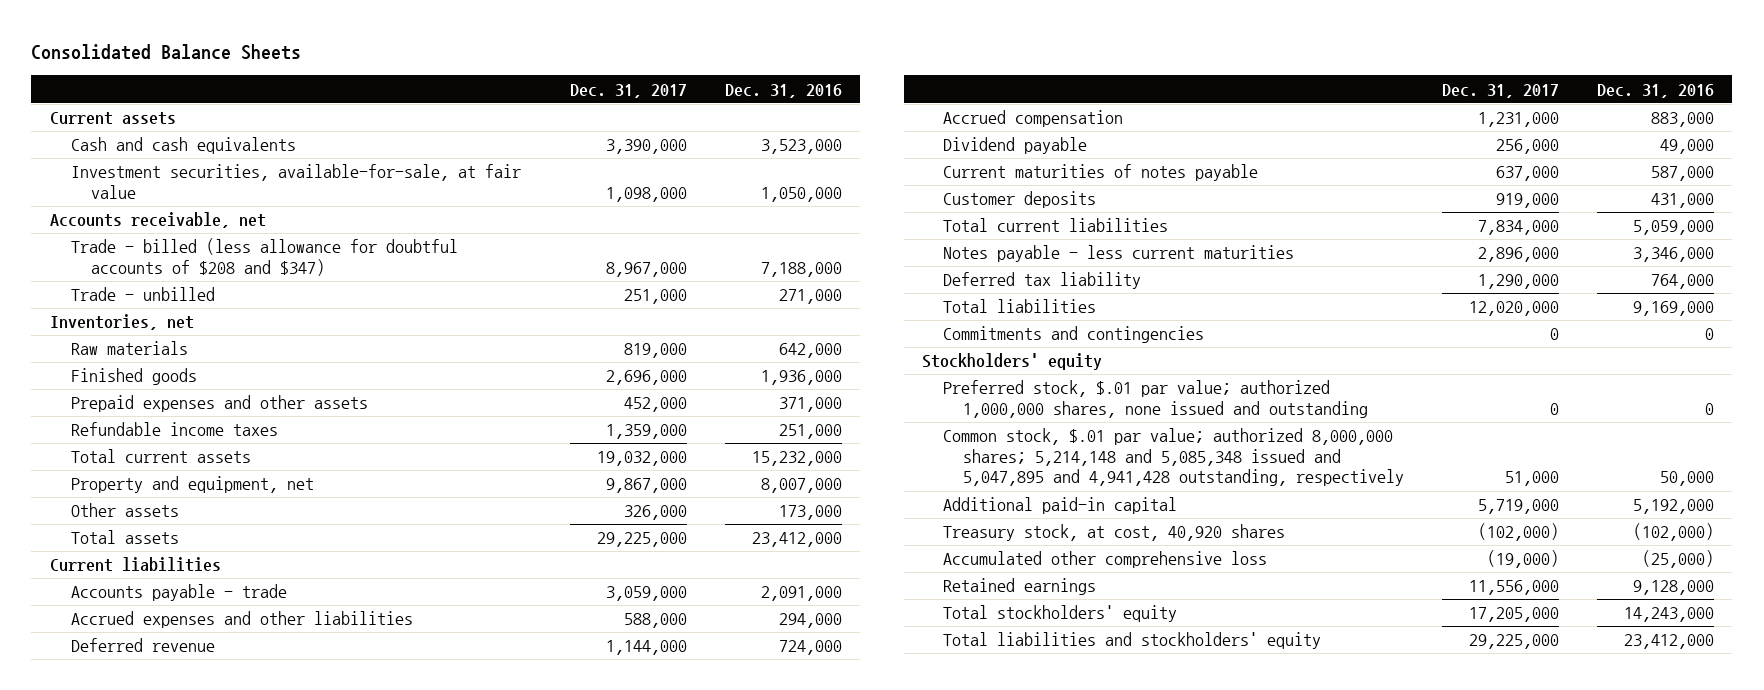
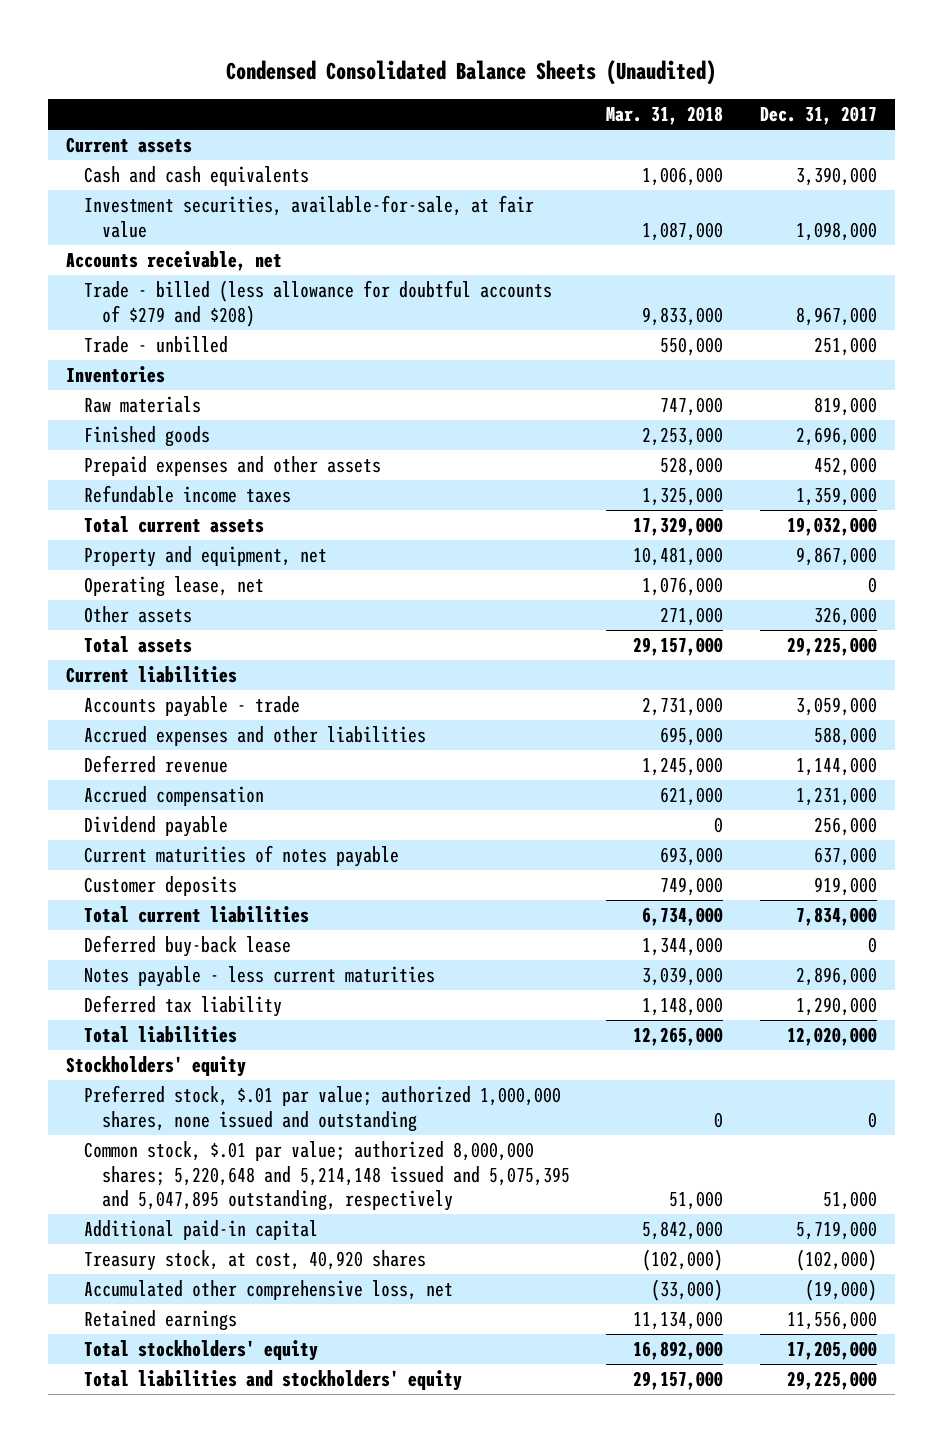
- Consolidated Balance Sheets
+ Condensed Consolidated Balance Sheets (Unaudited)
- | Dec. 31, 2017 | Dec. 31, 2016
+ | Mar. 31, 2018 | Dec. 31, 2017
- Trade - billed (less allowance for doubtful accounts of $208 and $347) | 8,967,000 | 7,188,000
+ Trade - billed (less allowance for doubtful accounts of $279 and $208) | 9,833,000 | 8,967,000
- Inventories, net
+ Inventories
+ Operating lease, net | 1,076,000 | 0
+ Deferred buy-back lease | 1,344,000 | 0
- Commitments and contingencies | 0 | 0
- Common stock, $.01 par value; authorized 8,000,000 shares; 5,214,148 and 5,085,348 issued and 5,047,895 and 4,941,428 outstanding, respectively | 51,000 | 50,000
+ Common stock, $.01 par value; authorized 8,000,000 shares; 5,220,648 and 5,214,148 issued and 5,075,395 and 5,047,895 outstanding, respectively | 51,000 | 51,000
- Accumulated other comprehensive loss | (19,000) | (25,000)
+ Accumulated other comprehensive loss, net | (33,000) | (19,000)

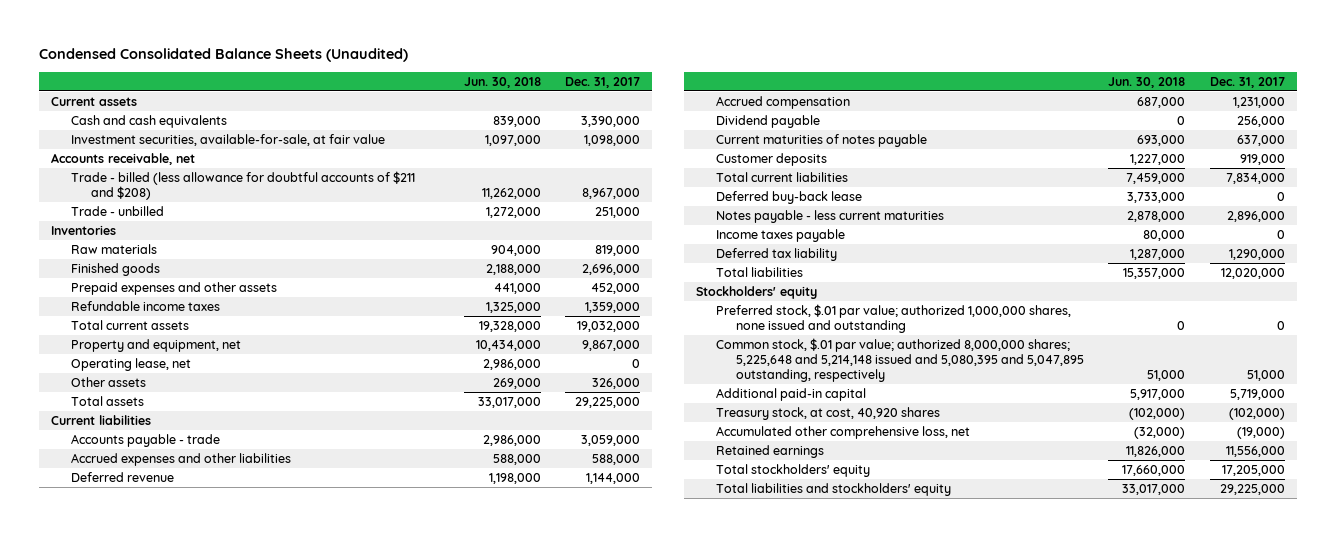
- | Mar. 31, 2018 | Dec. 31, 2017
+ | Jun. 30, 2018 | Dec. 31, 2017
- Trade - billed (less allowance for doubtful accounts of $279 and $208) | 9,833,000 | 8,967,000
+ Trade - billed (less allowance for doubtful accounts of $211 and $208) | 11,262,000 | 8,967,000
+ Income taxes payable | 80,000 | 0
- Common stock, $.01 par value; authorized 8,000,000 shares; 5,220,648 and 5,214,148 issued and 5,075,395 and 5,047,895 outstanding, respectively | 51,000 | 51,000
+ Common stock, $.01 par value; authorized 8,000,000 shares; 5,225,648 and 5,214,148 issued and 5,080,395 and 5,047,895 outstanding, respectively | 51,000 | 51,000

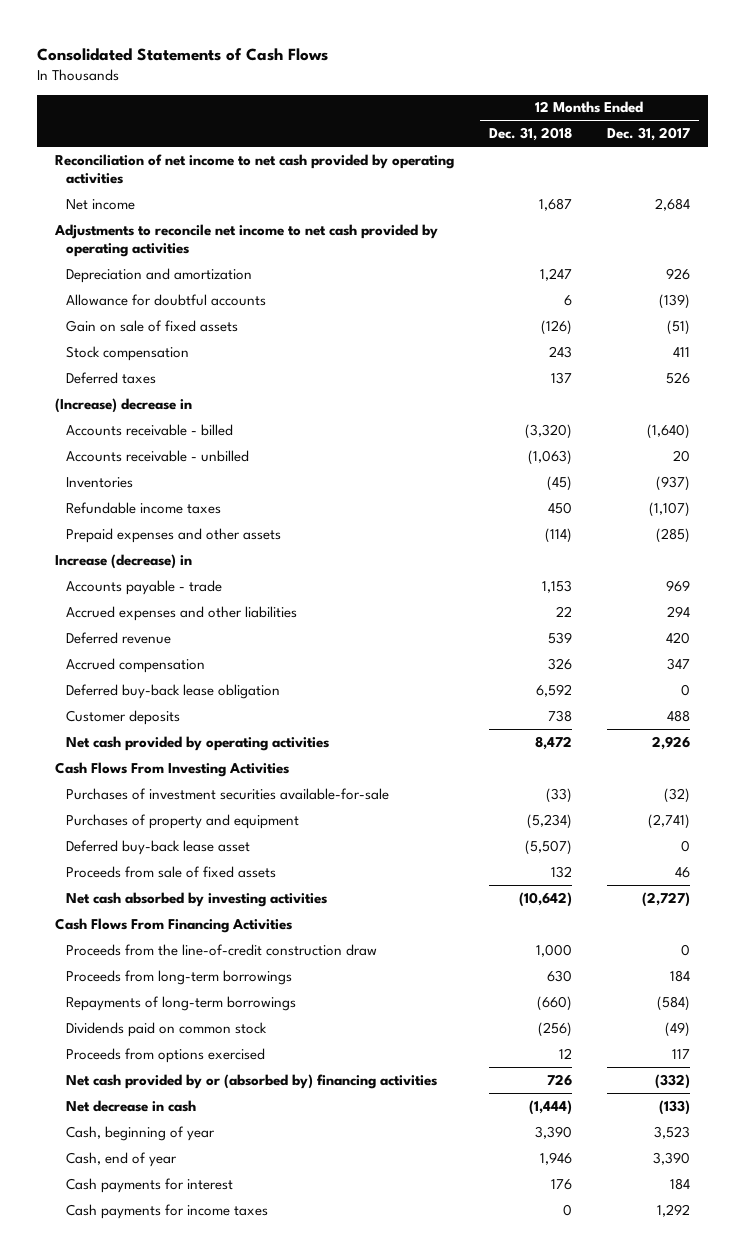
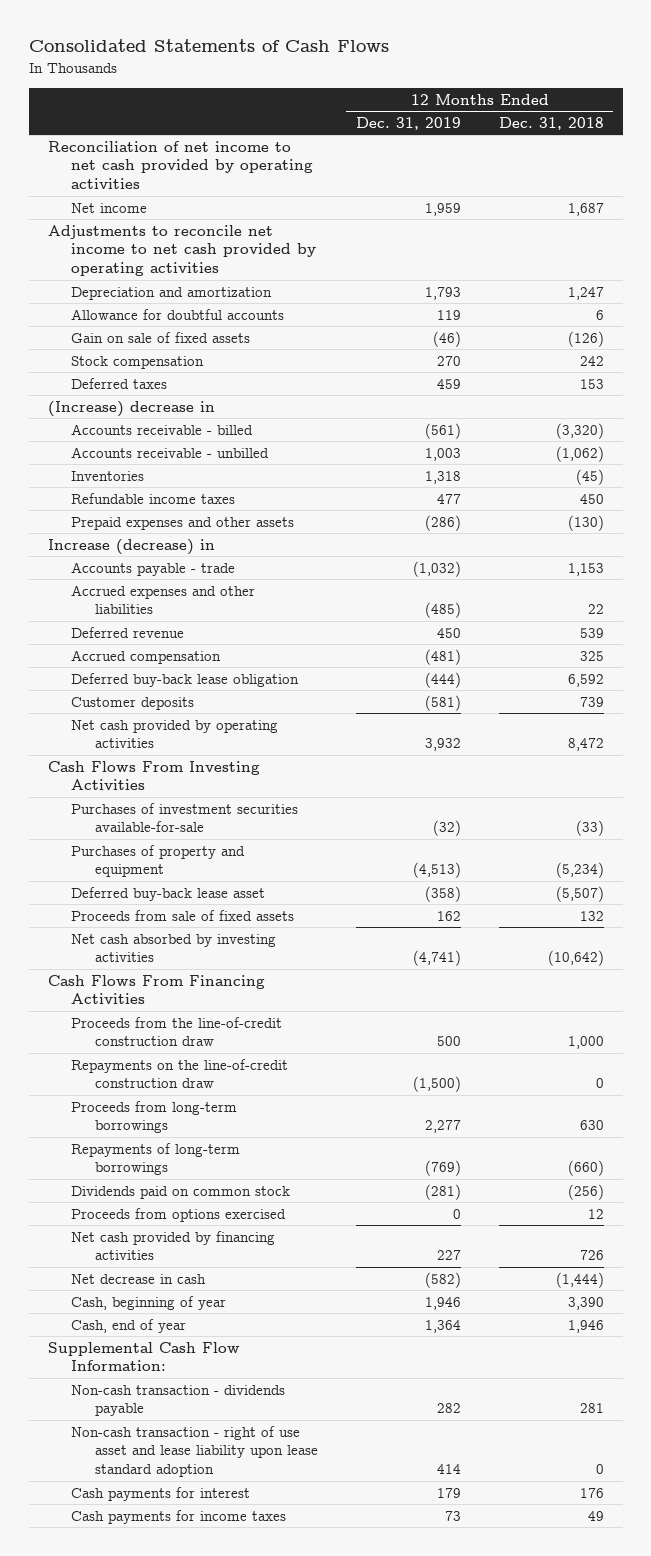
- | 12 Months Ended Dec. 31, 2018 | 12 Months Ended Dec. 31, 2017
+ | 12 Months Ended Dec. 31, 2019 | 12 Months Ended Dec. 31, 2018
- Stock compensation | 243 | 411
- Deferred taxes | 137 | 526
+ Stock compensation | 270 | 242
+ Deferred taxes | 459 | 153
- Accounts receivable - unbilled | (1,063) | 20
+ Accounts receivable - unbilled | 1,003 | (1,062)
- Prepaid expenses and other assets | (114) | (285)
+ Prepaid expenses and other assets | (286) | (130)
- Accrued compensation | 326 | 347
+ Accrued compensation | (481) | 325
- Customer deposits | 738 | 488
+ Customer deposits | (581) | 739
+ Repayments on the line-of-credit construction draw | (1,500) | 0
- Net cash provided by or (absorbed by) financing activities | 726 | (332)
+ Net cash provided by financing activities | 227 | 726
+ Supplemental Cash Flow Information:
+ Non-cash transaction - dividends payable | 282 | 281
+ Non-cash transaction - right of use asset and lease liability upon lease standard adoption | 414 | 0
- Cash payments for income taxes | 0 | 1,292
+ Cash payments for income taxes | 73 | 49

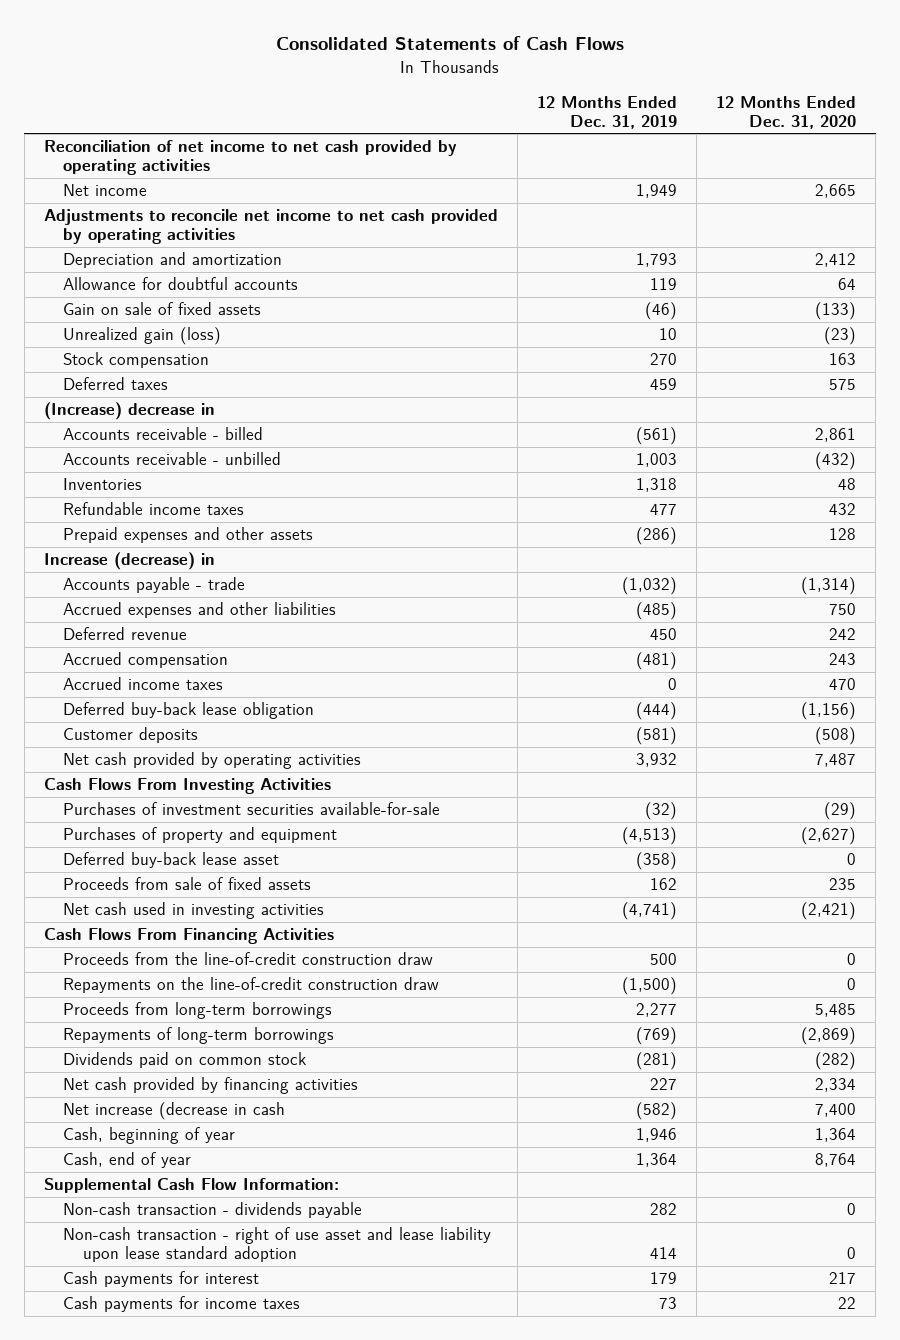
- | 12 Months Ended Dec. 31, 2019 | 12 Months Ended Dec. 31, 2018
+ | 12 Months Ended Dec. 31, 2019 | 12 Months Ended Dec. 31, 2020
- Net income | 1,959 | 1,687
+ Net income | 1,949 | 2,665
+ Unrealized gain (loss) | 10 | (23)
+ Accrued income taxes | 0 | 470
- Net cash absorbed by investing activities | (4,741) | (10,642)
+ Net cash used in investing activities | (4,741) | (2,421)
- Proceeds from options exercised | 0 | 12
- Net decrease in cash | (582) | (1,444)
+ Net increase (decrease in cash | (582) | 7,400

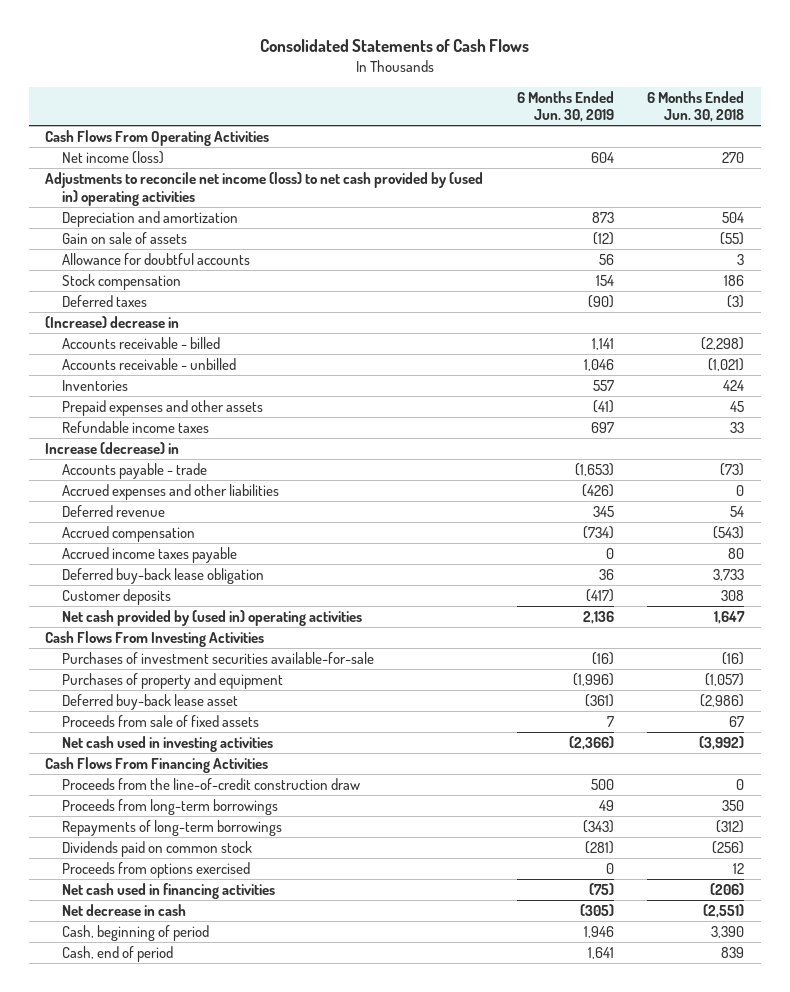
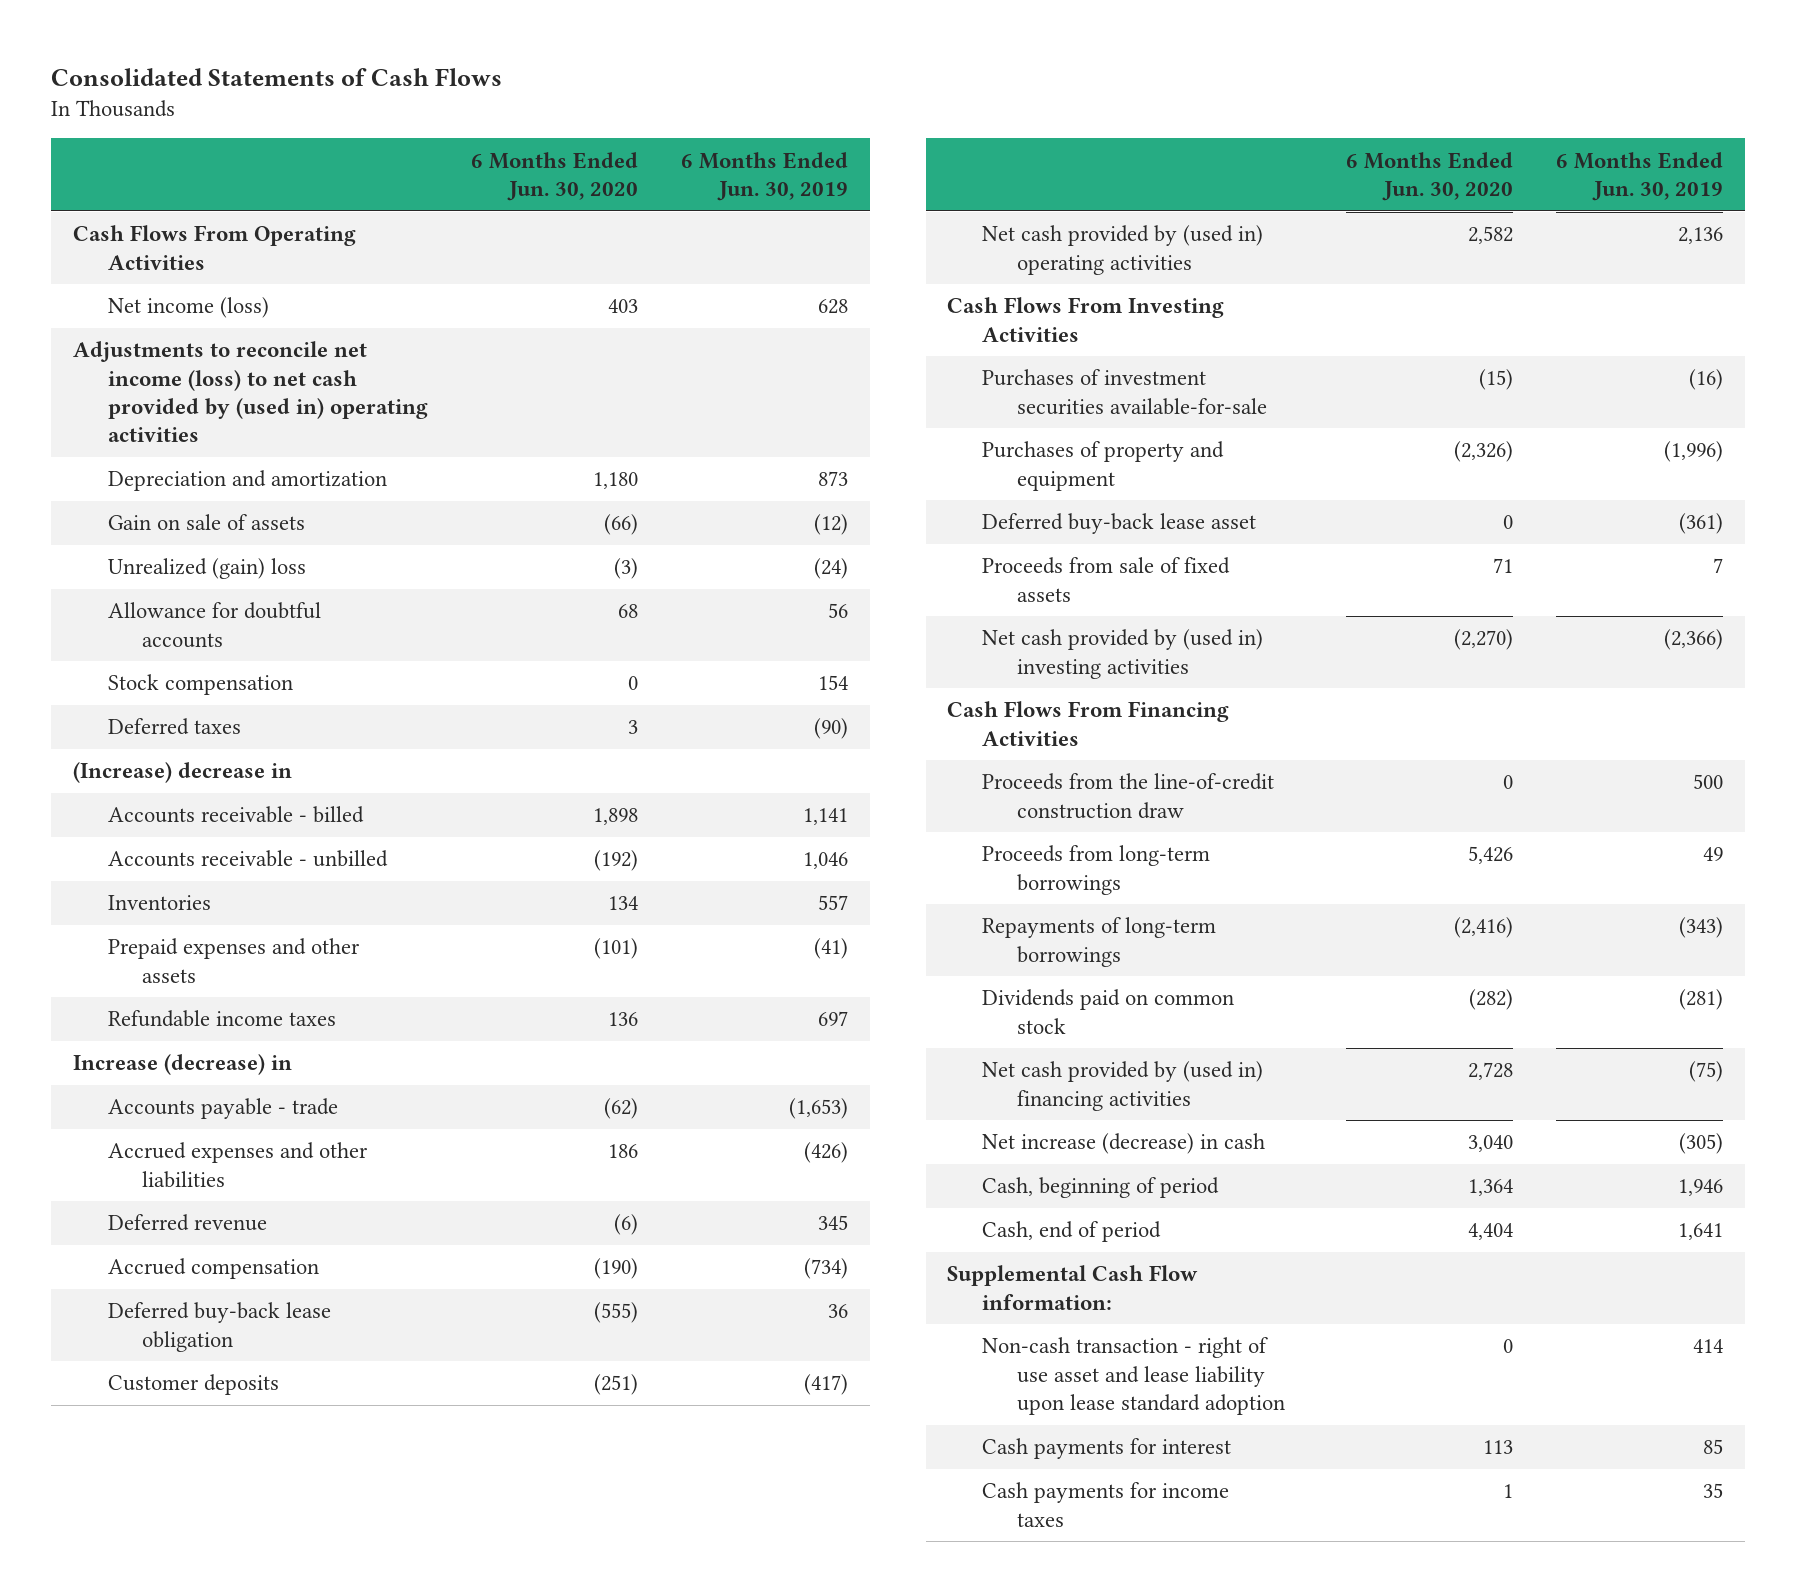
- | 6 Months Ended Jun. 30, 2019 | 6 Months Ended Jun. 30, 2018
+ | 6 Months Ended Jun. 30, 2020 | 6 Months Ended Jun. 30, 2019
- Net income (loss) | 604 | 270
+ Net income (loss) | 403 | 628
+ Unrealized (gain) loss | (3) | (24)
- Accrued income taxes payable | 0 | 80
- Net cash used in investing activities | (2,366) | (3,992)
+ Net cash provided by (used in) investing activities | (2,270) | (2,366)
- Proceeds from options exercised | 0 | 12
- Net cash used in financing activities | (75) | (206)
- Net decrease in cash | (305) | (2,551)
+ Net cash provided by (used in) financing activities | 2,728 | (75)
+ Net increase (decrease) in cash | 3,040 | (305)
+ Supplemental Cash Flow information:
+ Non-cash transaction - right of use asset and lease liability upon lease standard adoption | 0 | 414
+ Cash payments for interest | 113 | 85
+ Cash payments for income taxes | 1 | 35

